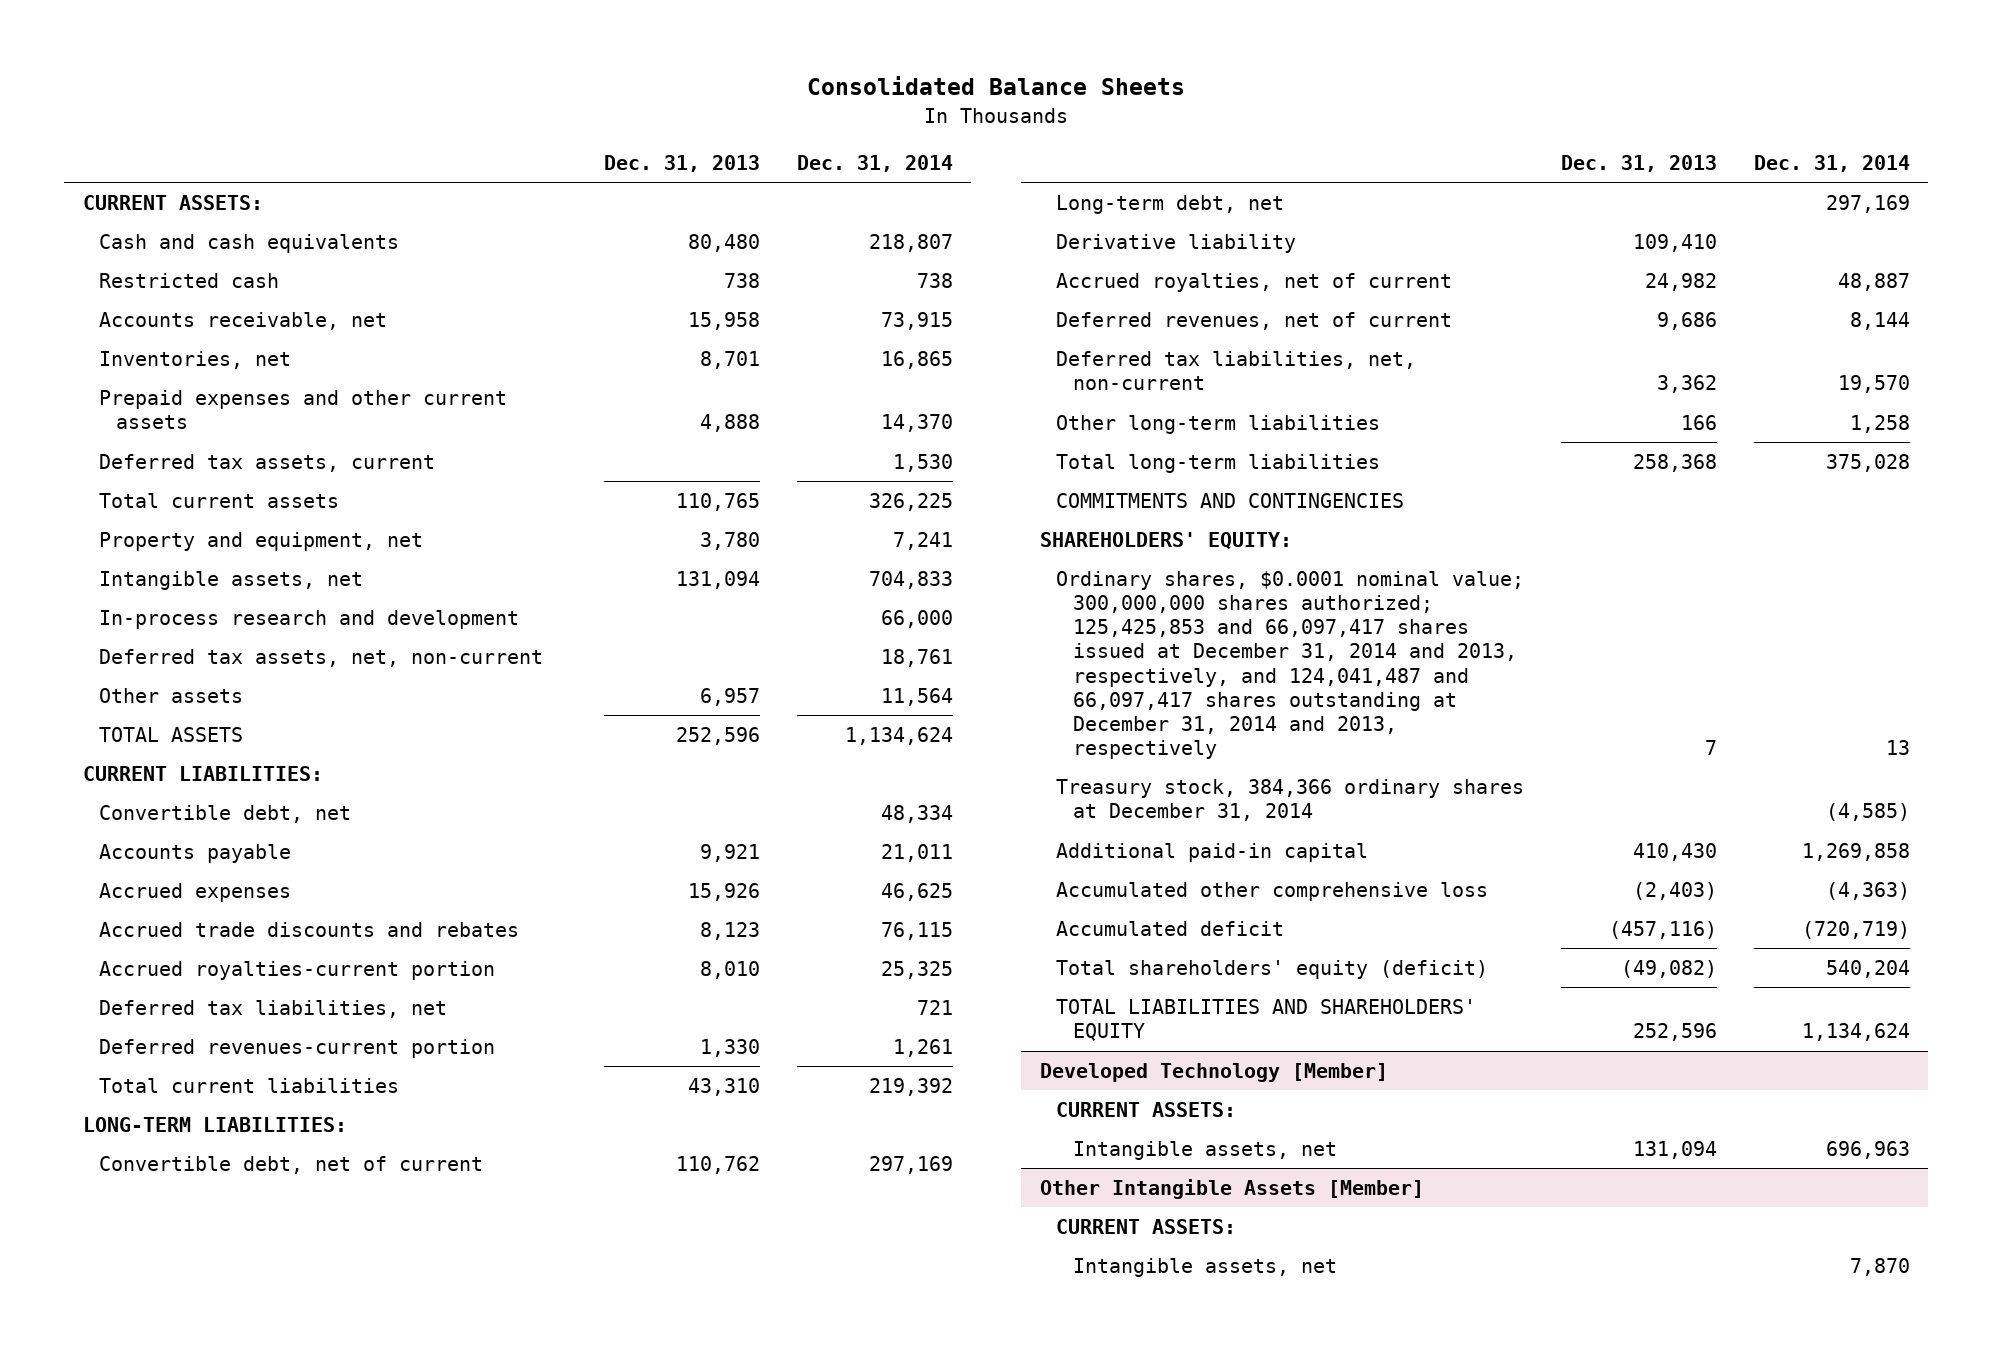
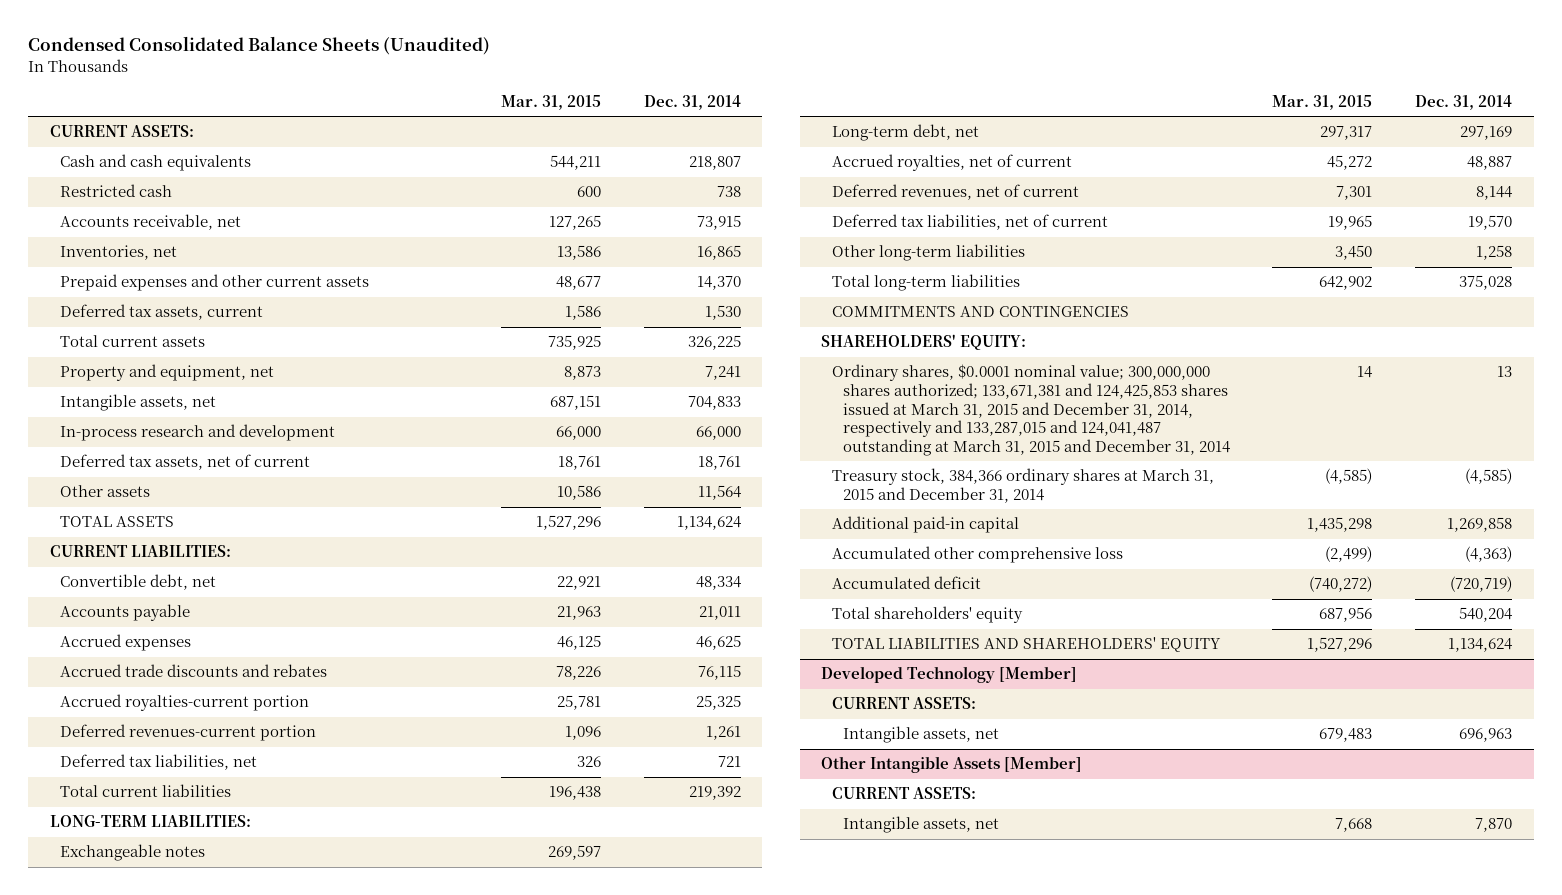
- Consolidated Balance Sheets
+ Condensed Consolidated Balance Sheets (Unaudited)
- | Dec. 31, 2013 | Dec. 31, 2014
+ | Mar. 31, 2015 | Dec. 31, 2014
- Deferred tax assets, net, non-current | | 18,761
+ Deferred tax assets, net of current | 18,761 | 18,761
moved down: Deferred tax liabilities, net | 326 | 721
- Convertible debt, net of current | 110,762 | 297,169
+ Exchangeable notes | 269,597 |
- Derivative liability | 109,410 |
- Deferred tax liabilities, net, non-current | 3,362 | 19,570
+ Deferred tax liabilities, net of current | 19,965 | 19,570
- Ordinary shares, $0.0001 nominal value; 300,000,000 shares authorized; 125,425,853 and 66,097,417 shares issued at December 31, 2014 and 2013, respectively, and 124,041,487 and 66,097,417 shares outstanding at December 31, 2014 and 2013, respectively | 7 | 13
- Treasury stock, 384,366 ordinary shares at December 31, 2014 | | (4,585)
+ Ordinary shares, $0.0001 nominal value; 300,000,000 shares authorized; 133,671,381 and 124,425,853 shares issued at March 31, 2015 and December 31, 2014, respectively and 133,287,015 and 124,041,487 outstanding at March 31, 2015 and December 31, 2014 | 14 | 13
+ Treasury stock, 384,366 ordinary shares at March 31, 2015 and December 31, 2014 | (4,585) | (4,585)
- Total shareholders' equity (deficit) | (49,082) | 540,204
+ Total shareholders' equity | 687,956 | 540,204

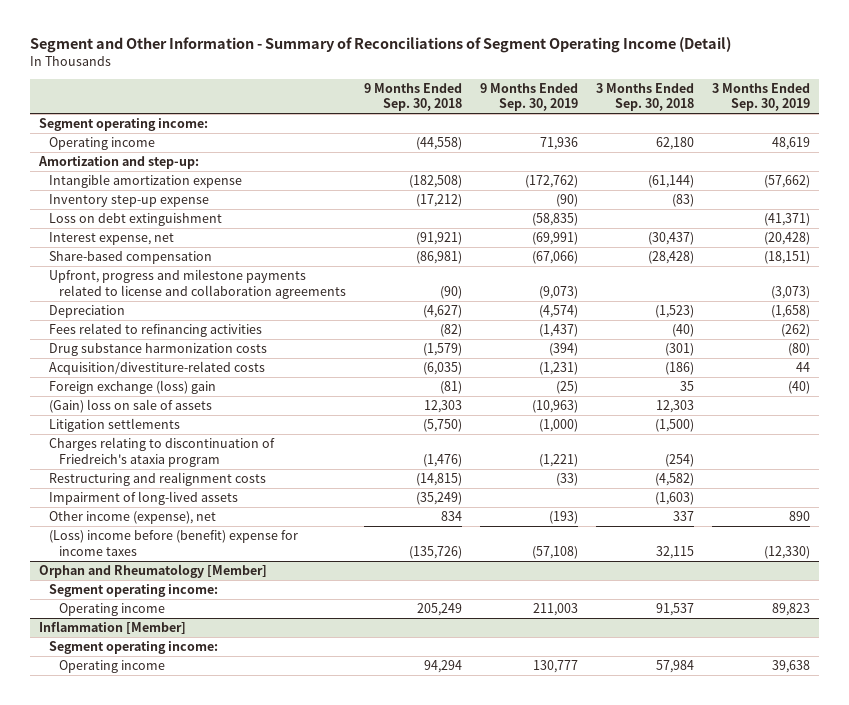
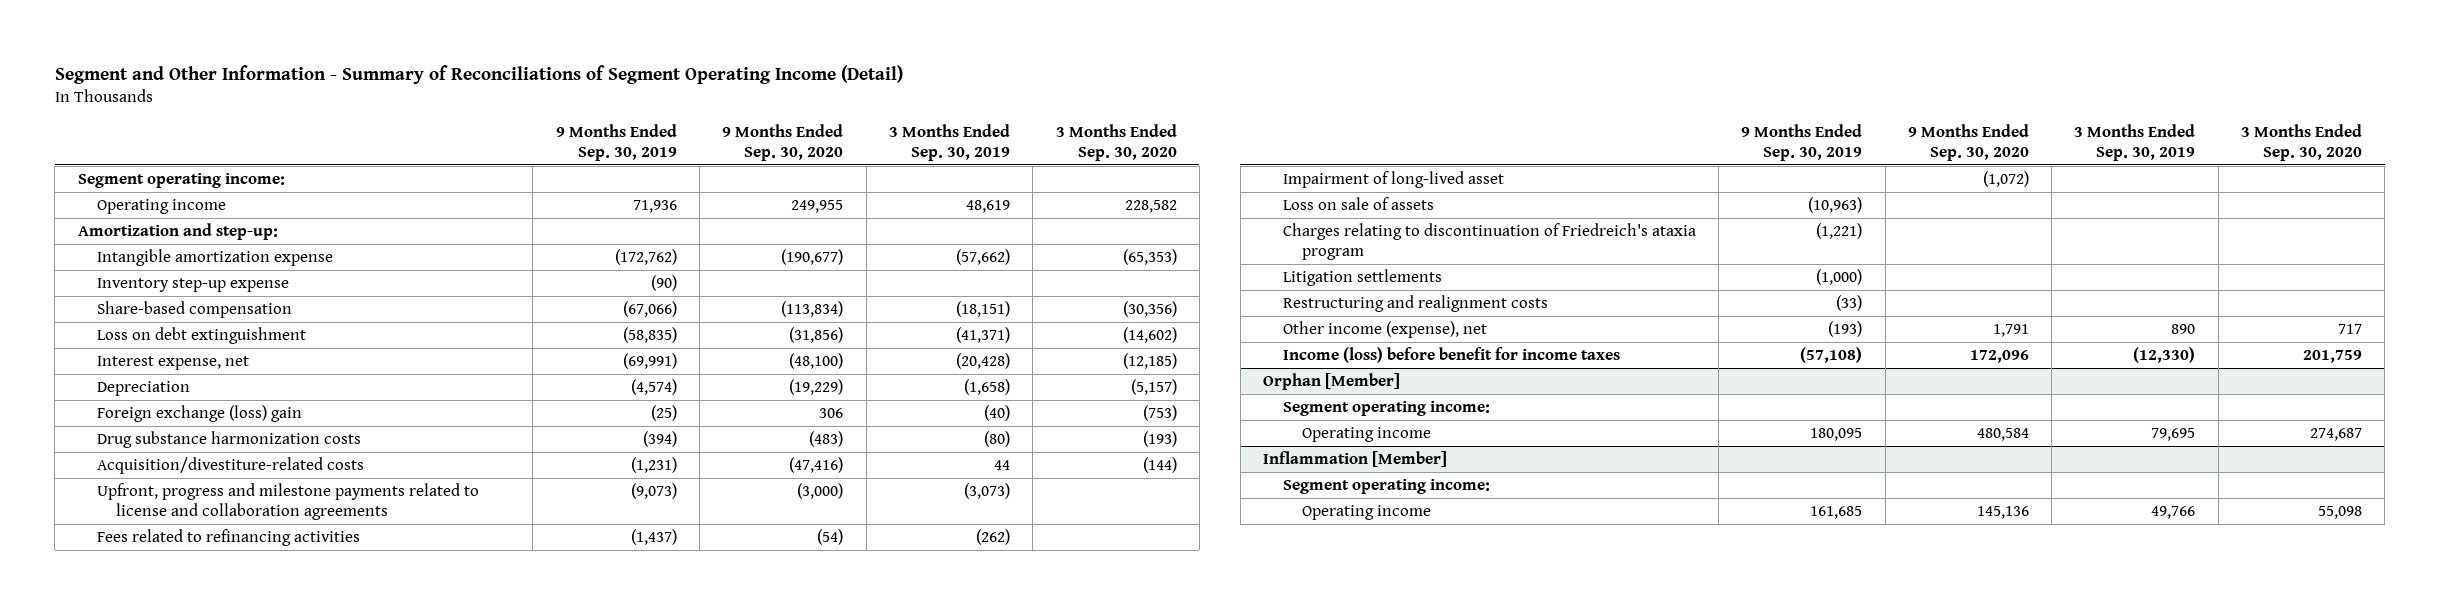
- | 9 Months Ended Sep. 30, 2018 | 9 Months Ended Sep. 30, 2019 | 3 Months Ended Sep. 30, 2018 | 3 Months Ended Sep. 30, 2019
+ | 9 Months Ended Sep. 30, 2019 | 9 Months Ended Sep. 30, 2020 | 3 Months Ended Sep. 30, 2019 | 3 Months Ended Sep. 30, 2020
moved up: Share-based compensation | (67,066) | (113,834) | (18,151) | (30,356)
moved up: Foreign exchange (loss) gain | (25) | 306 | (40) | (753)
- (Gain) loss on sale of assets | 12,303 | (10,963) | 12,303 |
moved down: Upfront, progress and milestone payments related to license and collaboration agreements | (9,073) | (3,000) | (3,073) |
moved down: Fees related to refinancing activities | (1,437) | (54) | (262) |
+ Impairment of long-lived asset | | (1,072) | |
+ Loss on sale of assets | (10,963) | | |
moved down: Litigation settlements | (1,000) | | |
- Impairment of long-lived assets | (35,249) | | (1,603) |
- (Loss) income before (benefit) expense for income taxes | (135,726) | (57,108) | 32,115 | (12,330)
- Orphan and Rheumatology [Member]
+ Income (loss) before benefit for income taxes | (57,108) | 172,096 | (12,330) | 201,759
+ Orphan [Member]
- Operating income | 205,249 | 211,003 | 91,537 | 89,823
+ Operating income | 180,095 | 480,584 | 79,695 | 274,687
@ Inflammation [Member]
- Operating income | 94,294 | 130,777 | 57,984 | 39,638
+ Operating income | 161,685 | 145,136 | 49,766 | 55,098

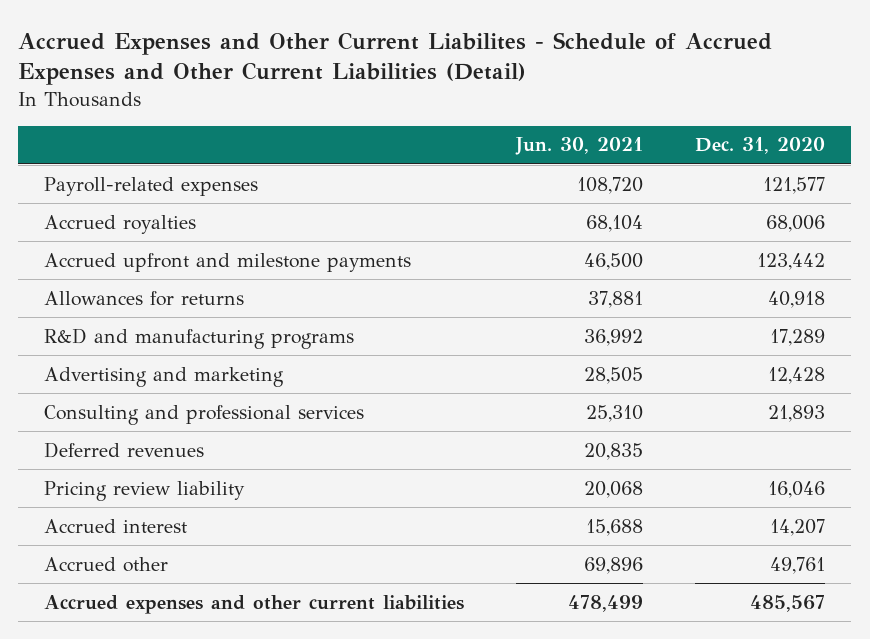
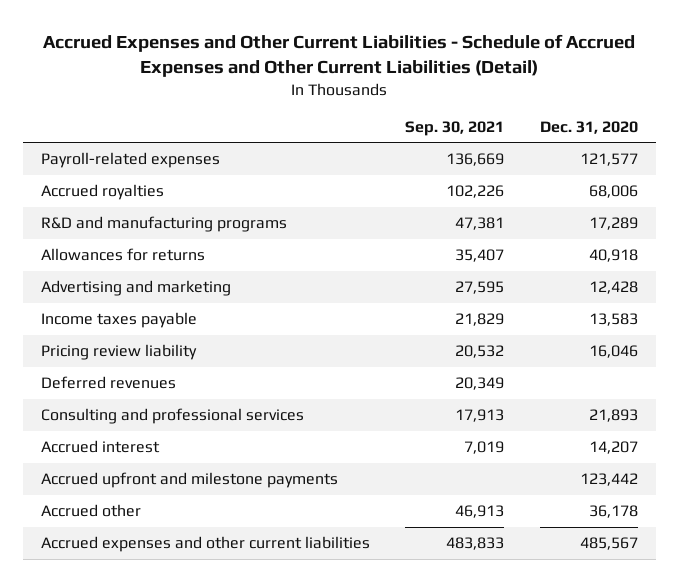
- Accrued Expenses and Other Current Liabilites - Schedule of Accrued Expenses and Other Current Liabilities (Detail)
+ Accrued Expenses and Other Current Liabilities - Schedule of Accrued Expenses and Other Current Liabilities (Detail)
- | Jun. 30, 2021 | Dec. 31, 2020
+ | Sep. 30, 2021 | Dec. 31, 2020
moved down: Allowances for returns | 35,407 | 40,918
+ Income taxes payable | 21,829 | 13,583
moved down: Deferred revenues | 20,349 |
moved down: Consulting and professional services | 17,913 | 21,893
- Accrued other | 69,896 | 49,761
moved down: Accrued upfront and milestone payments | | 123,442
+ Accrued other | 46,913 | 36,178

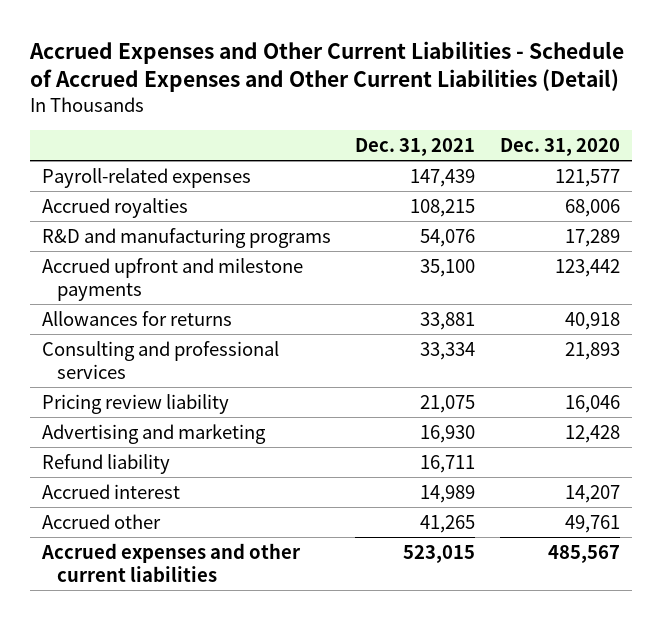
- | Sep. 30, 2021 | Dec. 31, 2020
+ | Dec. 31, 2021 | Dec. 31, 2020
moved up: Accrued upfront and milestone payments | 35,100 | 123,442
- Income taxes payable | 21,829 | 13,583
- Deferred revenues | 20,349 |
moved down: Pricing review liability | 21,075 | 16,046
moved down: Advertising and marketing | 16,930 | 12,428
+ Refund liability | 16,711 |
- Accrued other | 46,913 | 36,178
+ Accrued other | 41,265 | 49,761

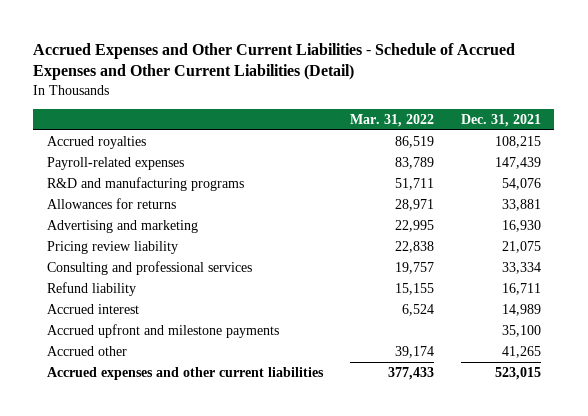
- | Dec. 31, 2021 | Dec. 31, 2020
+ | Mar. 31, 2022 | Dec. 31, 2021
moved down: Payroll-related expenses | 83,789 | 147,439
moved down: Pricing review liability | 22,838 | 21,075
moved down: Consulting and professional services | 19,757 | 33,334
moved down: Accrued upfront and milestone payments | | 35,100

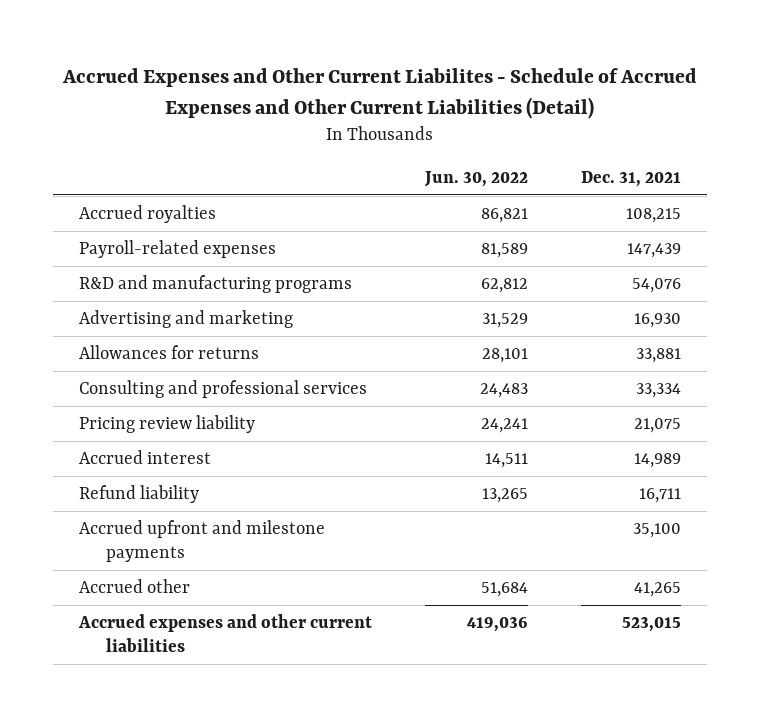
- Accrued Expenses and Other Current Liabilities - Schedule of Accrued Expenses and Other Current Liabilities (Detail)
+ Accrued Expenses and Other Current Liabilites - Schedule of Accrued Expenses and Other Current Liabilities (Detail)
- | Mar. 31, 2022 | Dec. 31, 2021
+ | Jun. 30, 2022 | Dec. 31, 2021
moved down: Allowances for returns | 28,101 | 33,881
moved down: Pricing review liability | 24,241 | 21,075
moved down: Refund liability | 13,265 | 16,711

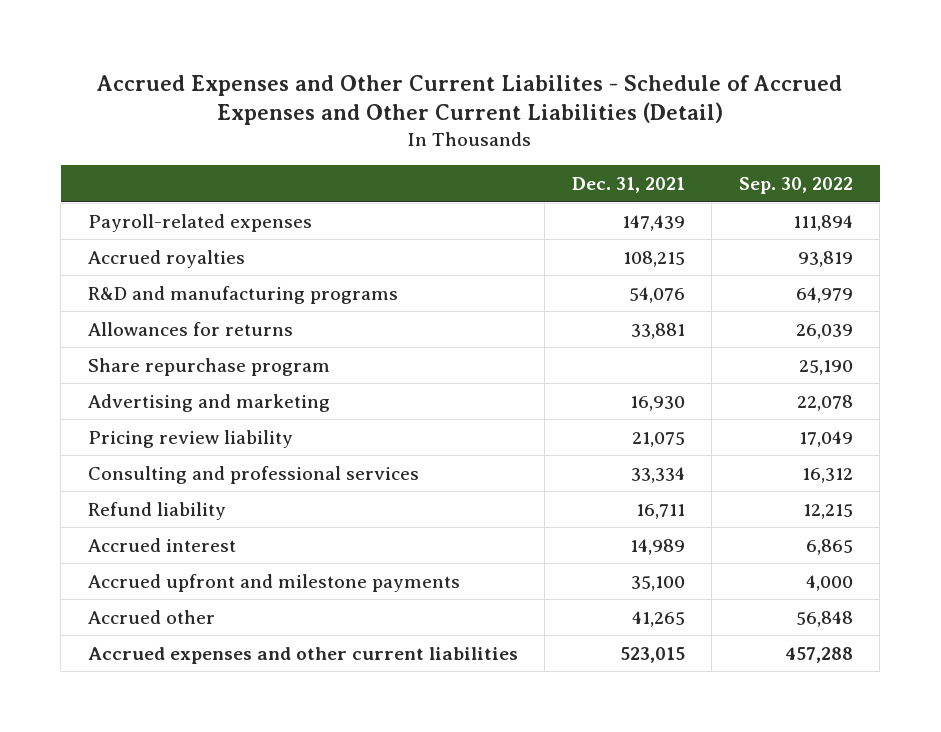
- | Jun. 30, 2022 | Dec. 31, 2021
+ | Dec. 31, 2021 | Sep. 30, 2022
moved down: Accrued royalties | 108,215 | 93,819
+ Share repurchase program | | 25,190
moved down: Advertising and marketing | 16,930 | 22,078
moved down: Consulting and professional services | 33,334 | 16,312
moved down: Accrued interest | 14,989 | 6,865

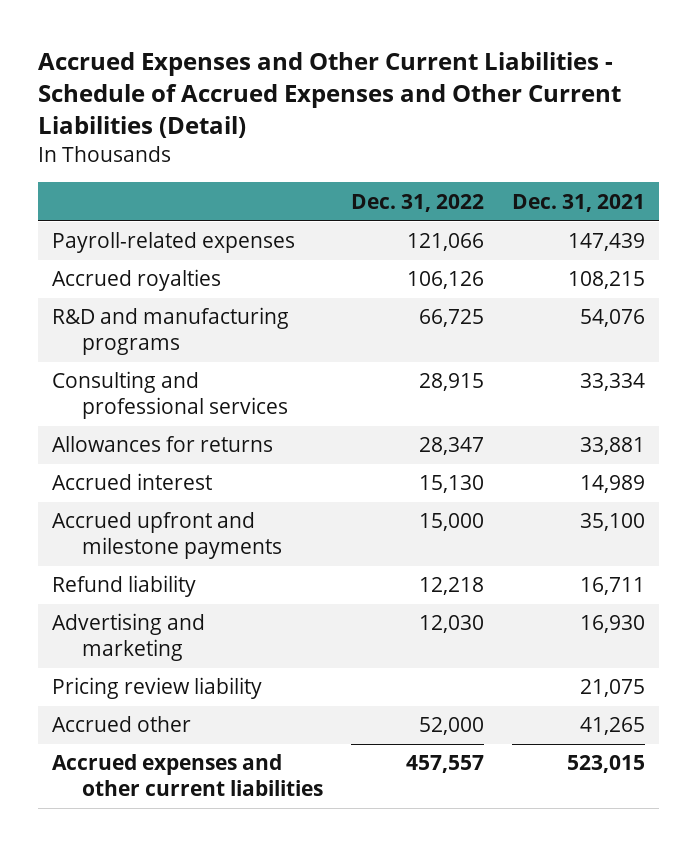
- Accrued Expenses and Other Current Liabilites - Schedule of Accrued Expenses and Other Current Liabilities (Detail)
+ Accrued Expenses and Other Current Liabilities - Schedule of Accrued Expenses and Other Current Liabilities (Detail)
- | Dec. 31, 2021 | Sep. 30, 2022
+ | Dec. 31, 2022 | Dec. 31, 2021
- Share repurchase program | | 25,190
moved down: Allowances for returns | 28,347 | 33,881
moved down: Refund liability | 12,218 | 16,711
moved down: Advertising and marketing | 12,030 | 16,930
moved down: Pricing review liability | | 21,075

